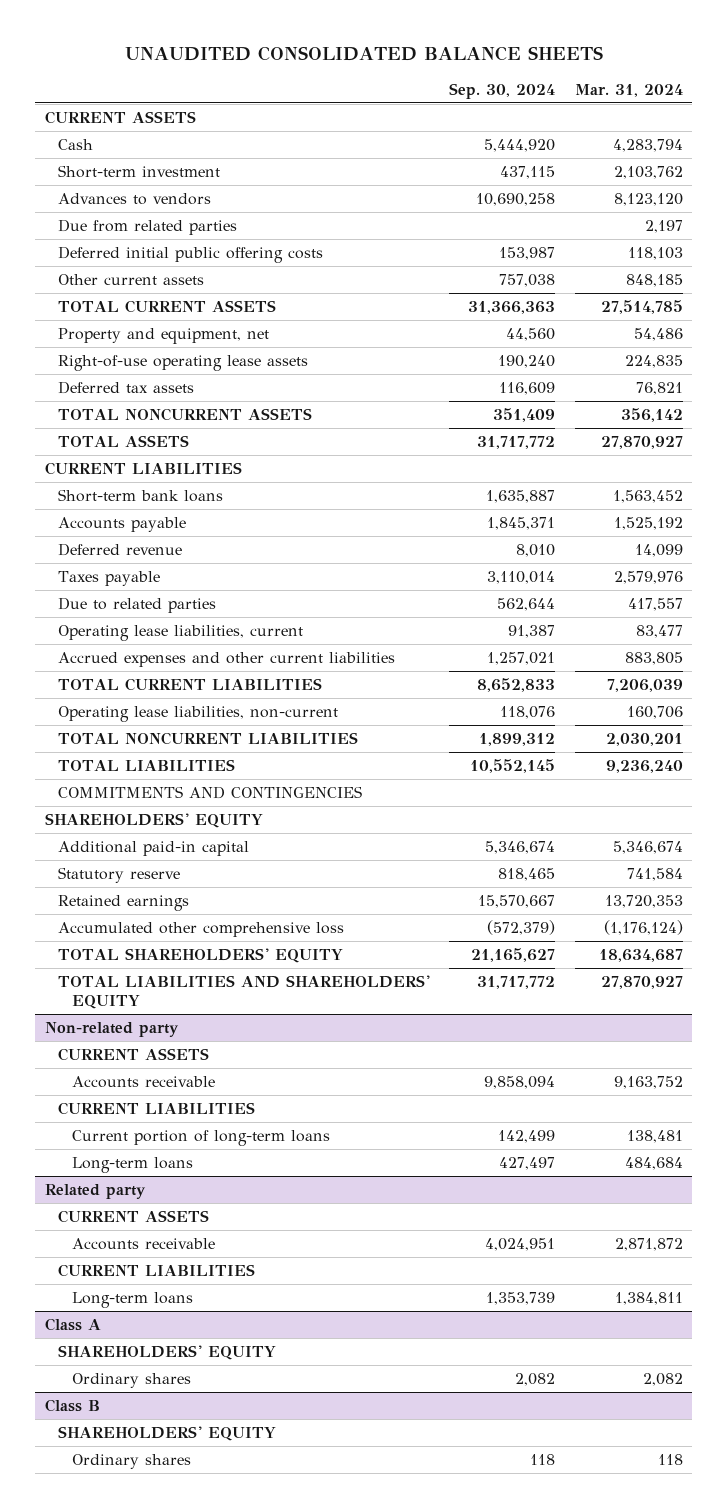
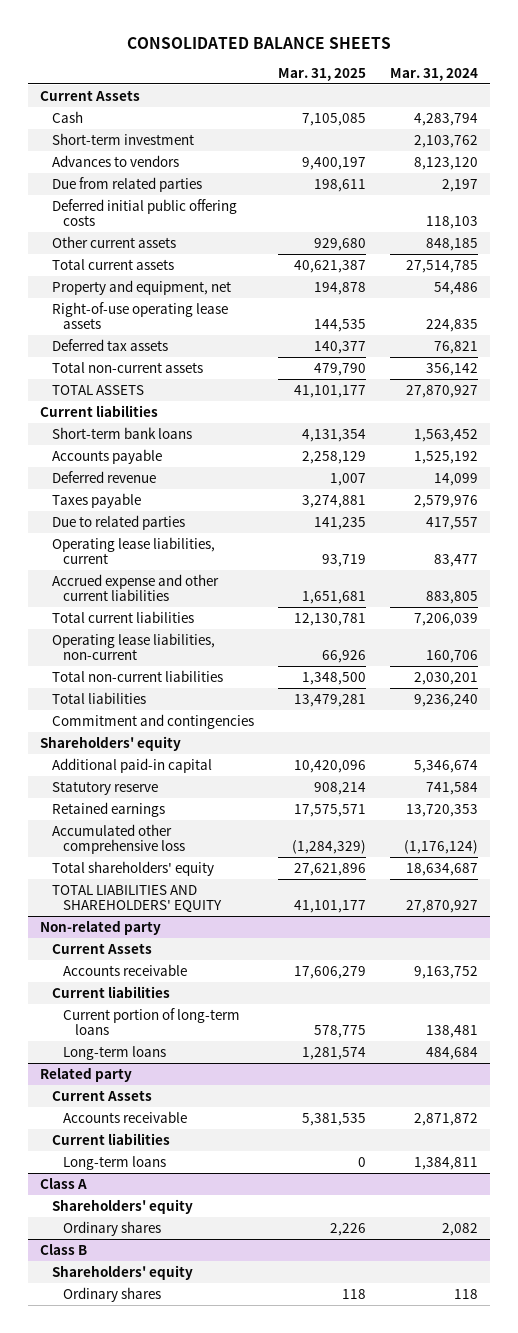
- UNAUDITED CONSOLIDATED BALANCE SHEETS
+ CONSOLIDATED BALANCE SHEETS
- | Sep. 30, 2024 | Mar. 31, 2024
+ | Mar. 31, 2025 | Mar. 31, 2024
- CURRENT ASSETS
+ Current Assets
- TOTAL CURRENT ASSETS | 31,366,363 | 27,514,785
+ Total current assets | 40,621,387 | 27,514,785
- TOTAL NONCURRENT ASSETS | 351,409 | 356,142
+ Total non-current assets | 479,790 | 356,142
- CURRENT LIABILITIES
+ Current liabilities
- Accrued expenses and other current liabilities | 1,257,021 | 883,805
- TOTAL CURRENT LIABILITIES | 8,652,833 | 7,206,039
+ Accrued expense and other current liabilities | 1,651,681 | 883,805
+ Total current liabilities | 12,130,781 | 7,206,039
- TOTAL NONCURRENT LIABILITIES | 1,899,312 | 2,030,201
- TOTAL LIABILITIES | 10,552,145 | 9,236,240
- COMMITMENTS AND CONTINGENCIES
- SHAREHOLDERS' EQUITY
+ Total non-current liabilities | 1,348,500 | 2,030,201
+ Total liabilities | 13,479,281 | 9,236,240
+ Commitment and contingencies
+ Shareholders' equity
- TOTAL SHAREHOLDERS' EQUITY | 21,165,627 | 18,634,687
+ Total shareholders' equity | 27,621,896 | 18,634,687
@ Non-related party
- CURRENT ASSETS
+ Current Assets
- CURRENT LIABILITIES
+ Current liabilities
@ Related party
- CURRENT ASSETS
+ Current Assets
- CURRENT LIABILITIES
+ Current liabilities
@ Class A
- SHAREHOLDERS' EQUITY
+ Shareholders' equity
@ Class B
- SHAREHOLDERS' EQUITY
+ Shareholders' equity

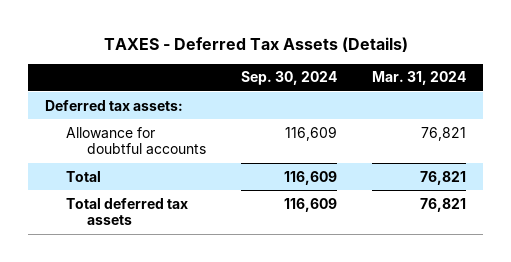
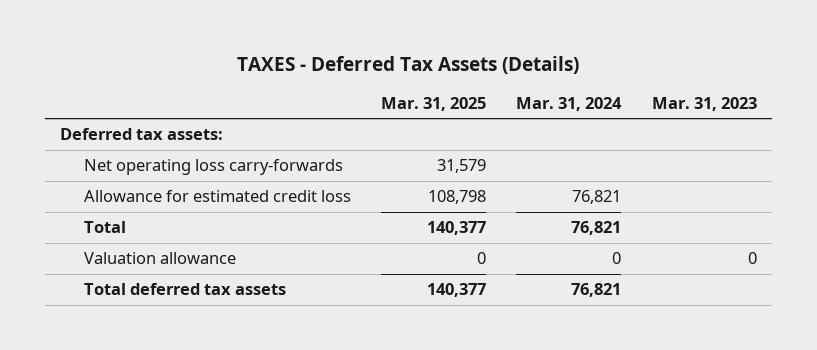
- | Sep. 30, 2024 | Mar. 31, 2024
+ | Mar. 31, 2025 | Mar. 31, 2024 | Mar. 31, 2023
- Allowance for doubtful accounts | 116,609 | 76,821
+ Net operating loss carry-forwards | 31,579 | |
+ Allowance for estimated credit loss | 108,798 | 76,821 |
+ Valuation allowance | 0 | 0 | 0

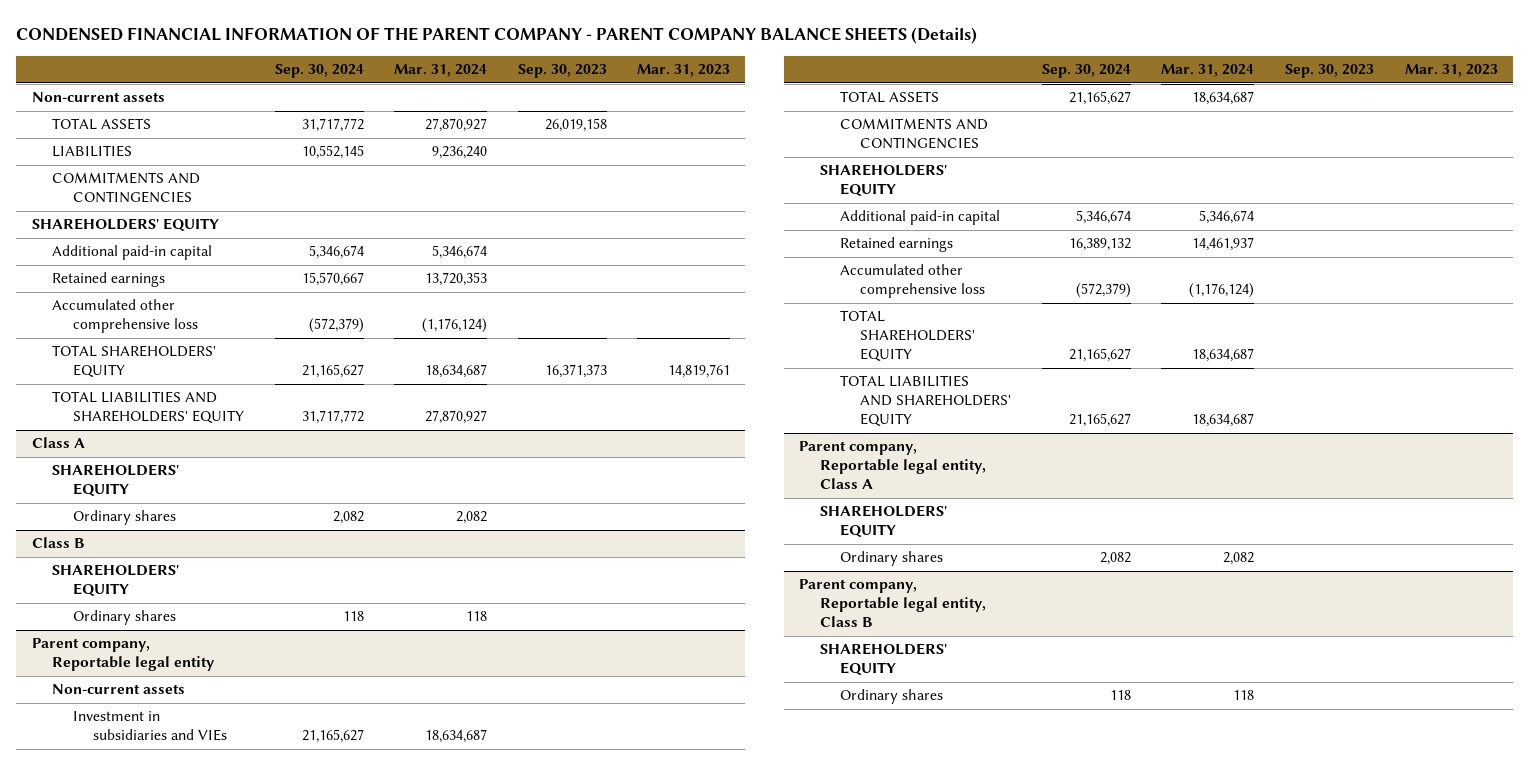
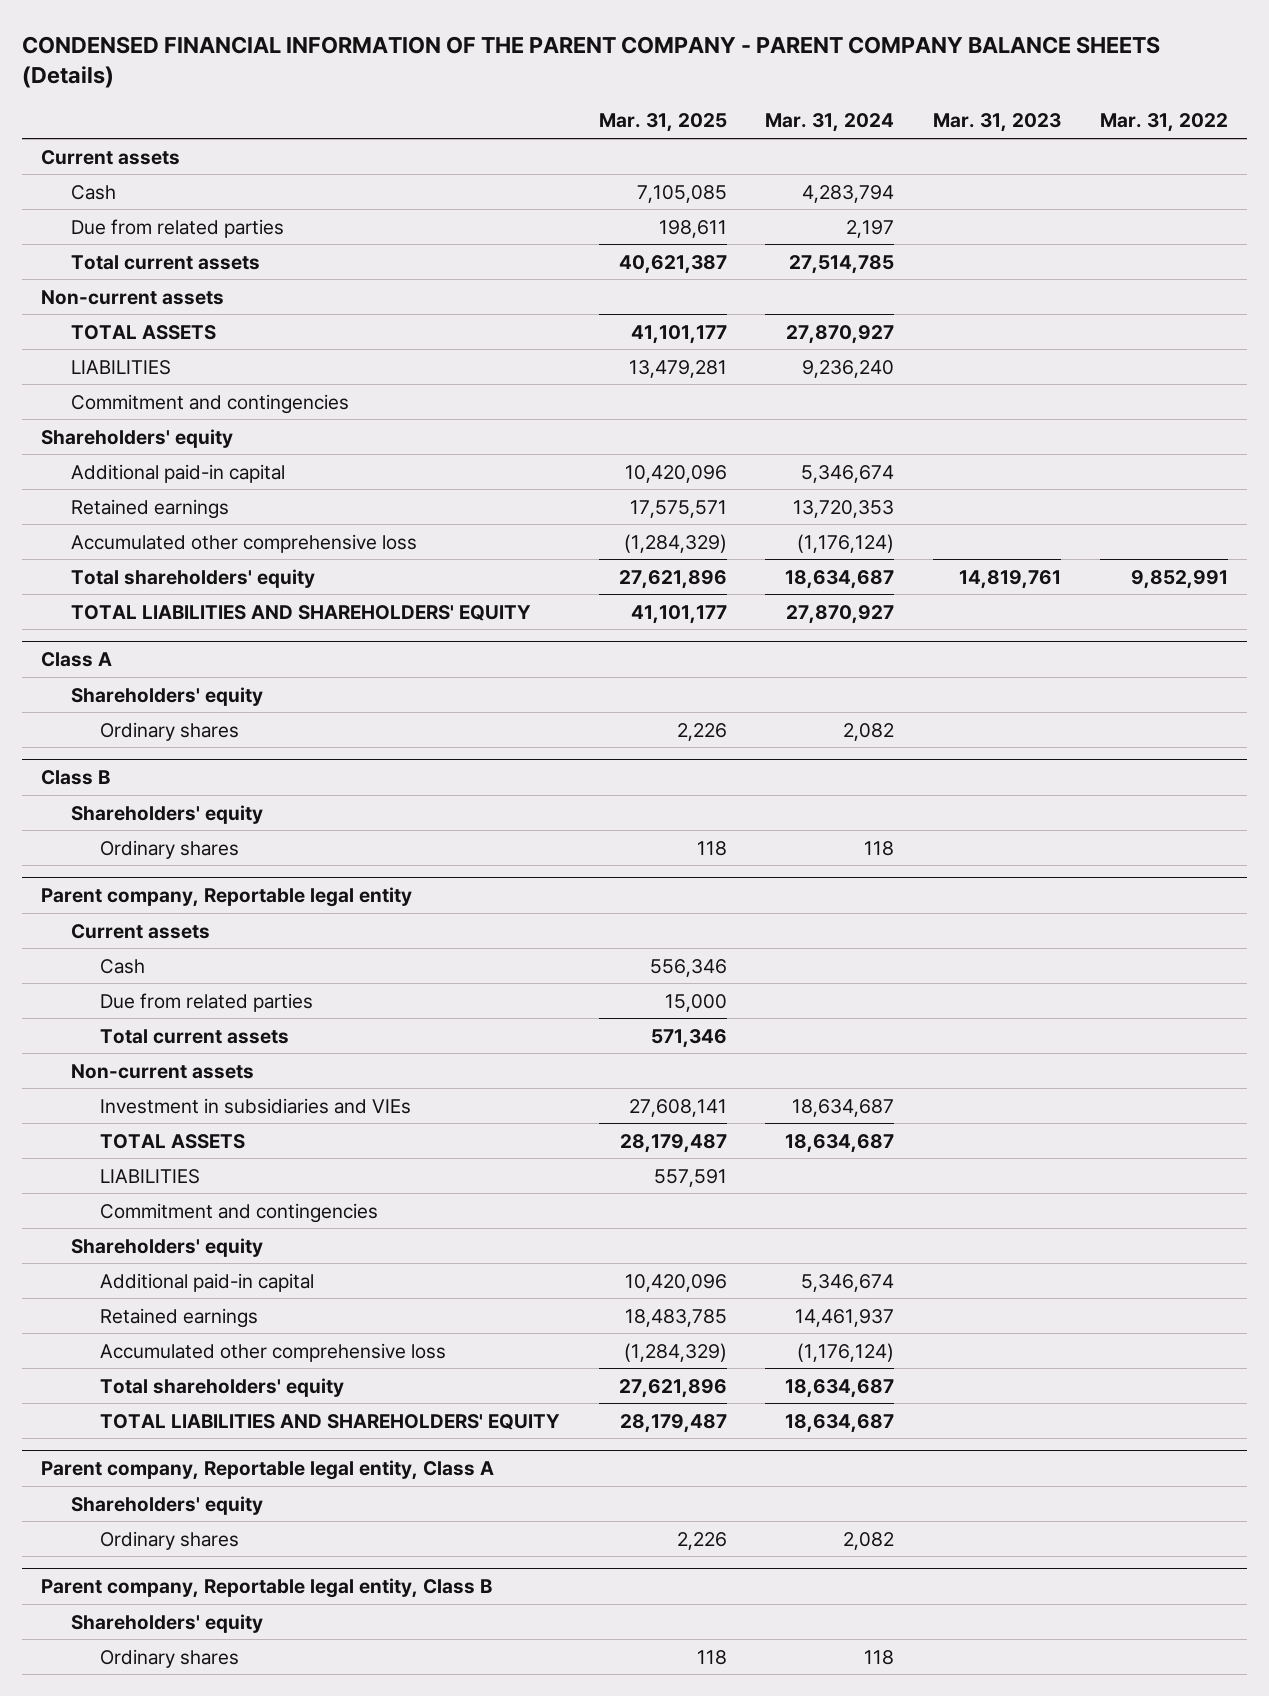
- | Sep. 30, 2024 | Mar. 31, 2024 | Sep. 30, 2023 | Mar. 31, 2023
+ | Mar. 31, 2025 | Mar. 31, 2024 | Mar. 31, 2023 | Mar. 31, 2022
+ Current assets
+ Cash | 7,105,085 | 4,283,794 | |
+ Due from related parties | 198,611 | 2,197 | |
+ Total current assets | 40,621,387 | 27,514,785 | |
- COMMITMENTS AND CONTINGENCIES
- SHAREHOLDERS' EQUITY
+ Commitment and contingencies
+ Shareholders' equity
- TOTAL SHAREHOLDERS' EQUITY | 21,165,627 | 18,634,687 | 16,371,373 | 14,819,761
+ Total shareholders' equity | 27,621,896 | 18,634,687 | 14,819,761 | 9,852,991
@ Class A
- SHAREHOLDERS' EQUITY
+ Shareholders' equity
@ Class B
- SHAREHOLDERS' EQUITY
+ Shareholders' equity
@ Parent company, Reportable legal entity
+ Current assets
+ Cash | 556,346 | | |
+ Due from related parties | 15,000 | | |
+ Total current assets | 571,346 | | |
- COMMITMENTS AND CONTINGENCIES
- SHAREHOLDERS' EQUITY
+ LIABILITIES | 557,591 | | |
+ Commitment and contingencies
+ Shareholders' equity
- TOTAL SHAREHOLDERS' EQUITY | 21,165,627 | 18,634,687 | |
+ Total shareholders' equity | 27,621,896 | 18,634,687 | |
@ Parent company, Reportable legal entity, Class A
- SHAREHOLDERS' EQUITY
+ Shareholders' equity
@ Parent company, Reportable legal entity, Class B
- SHAREHOLDERS' EQUITY
+ Shareholders' equity

